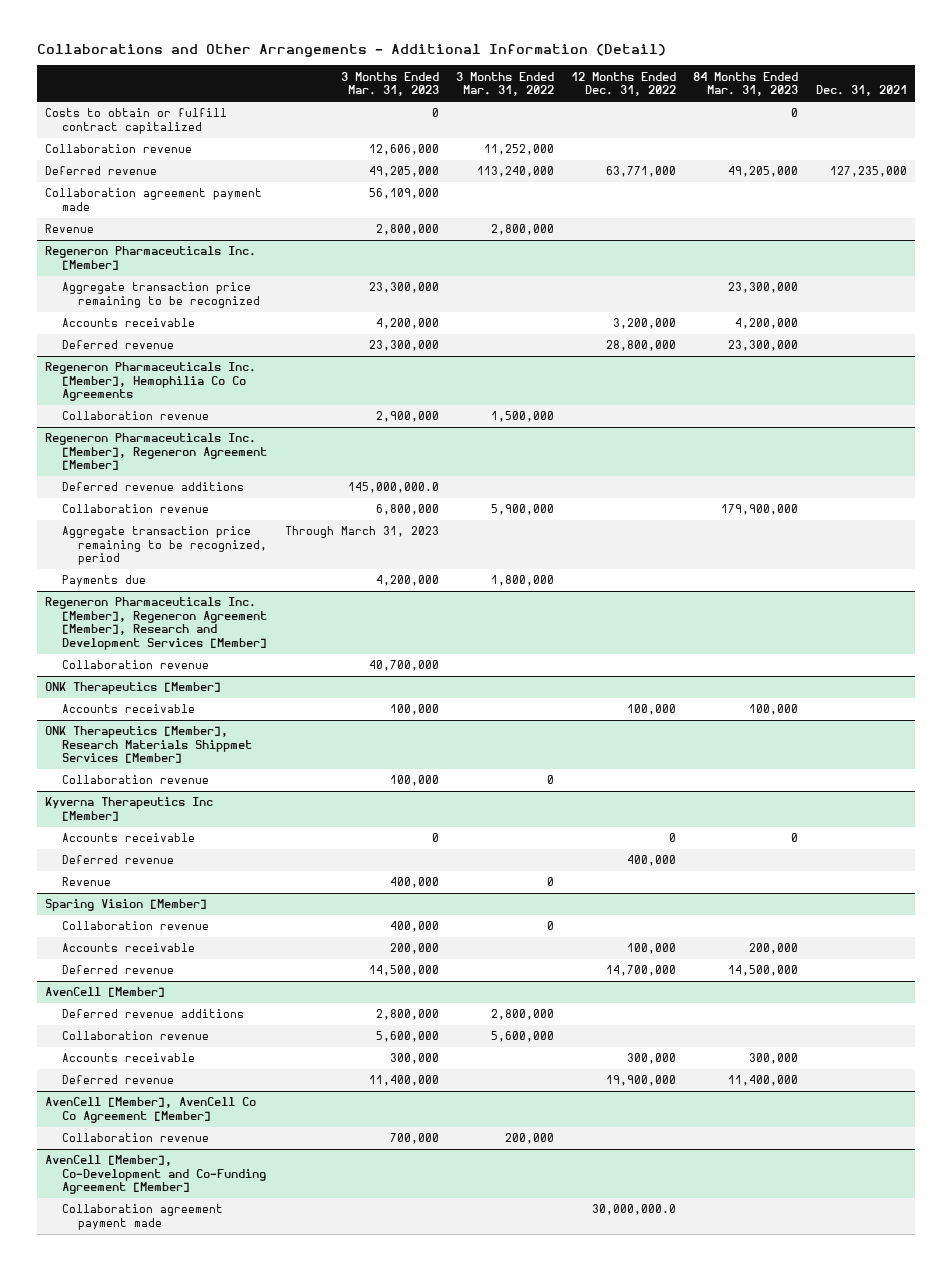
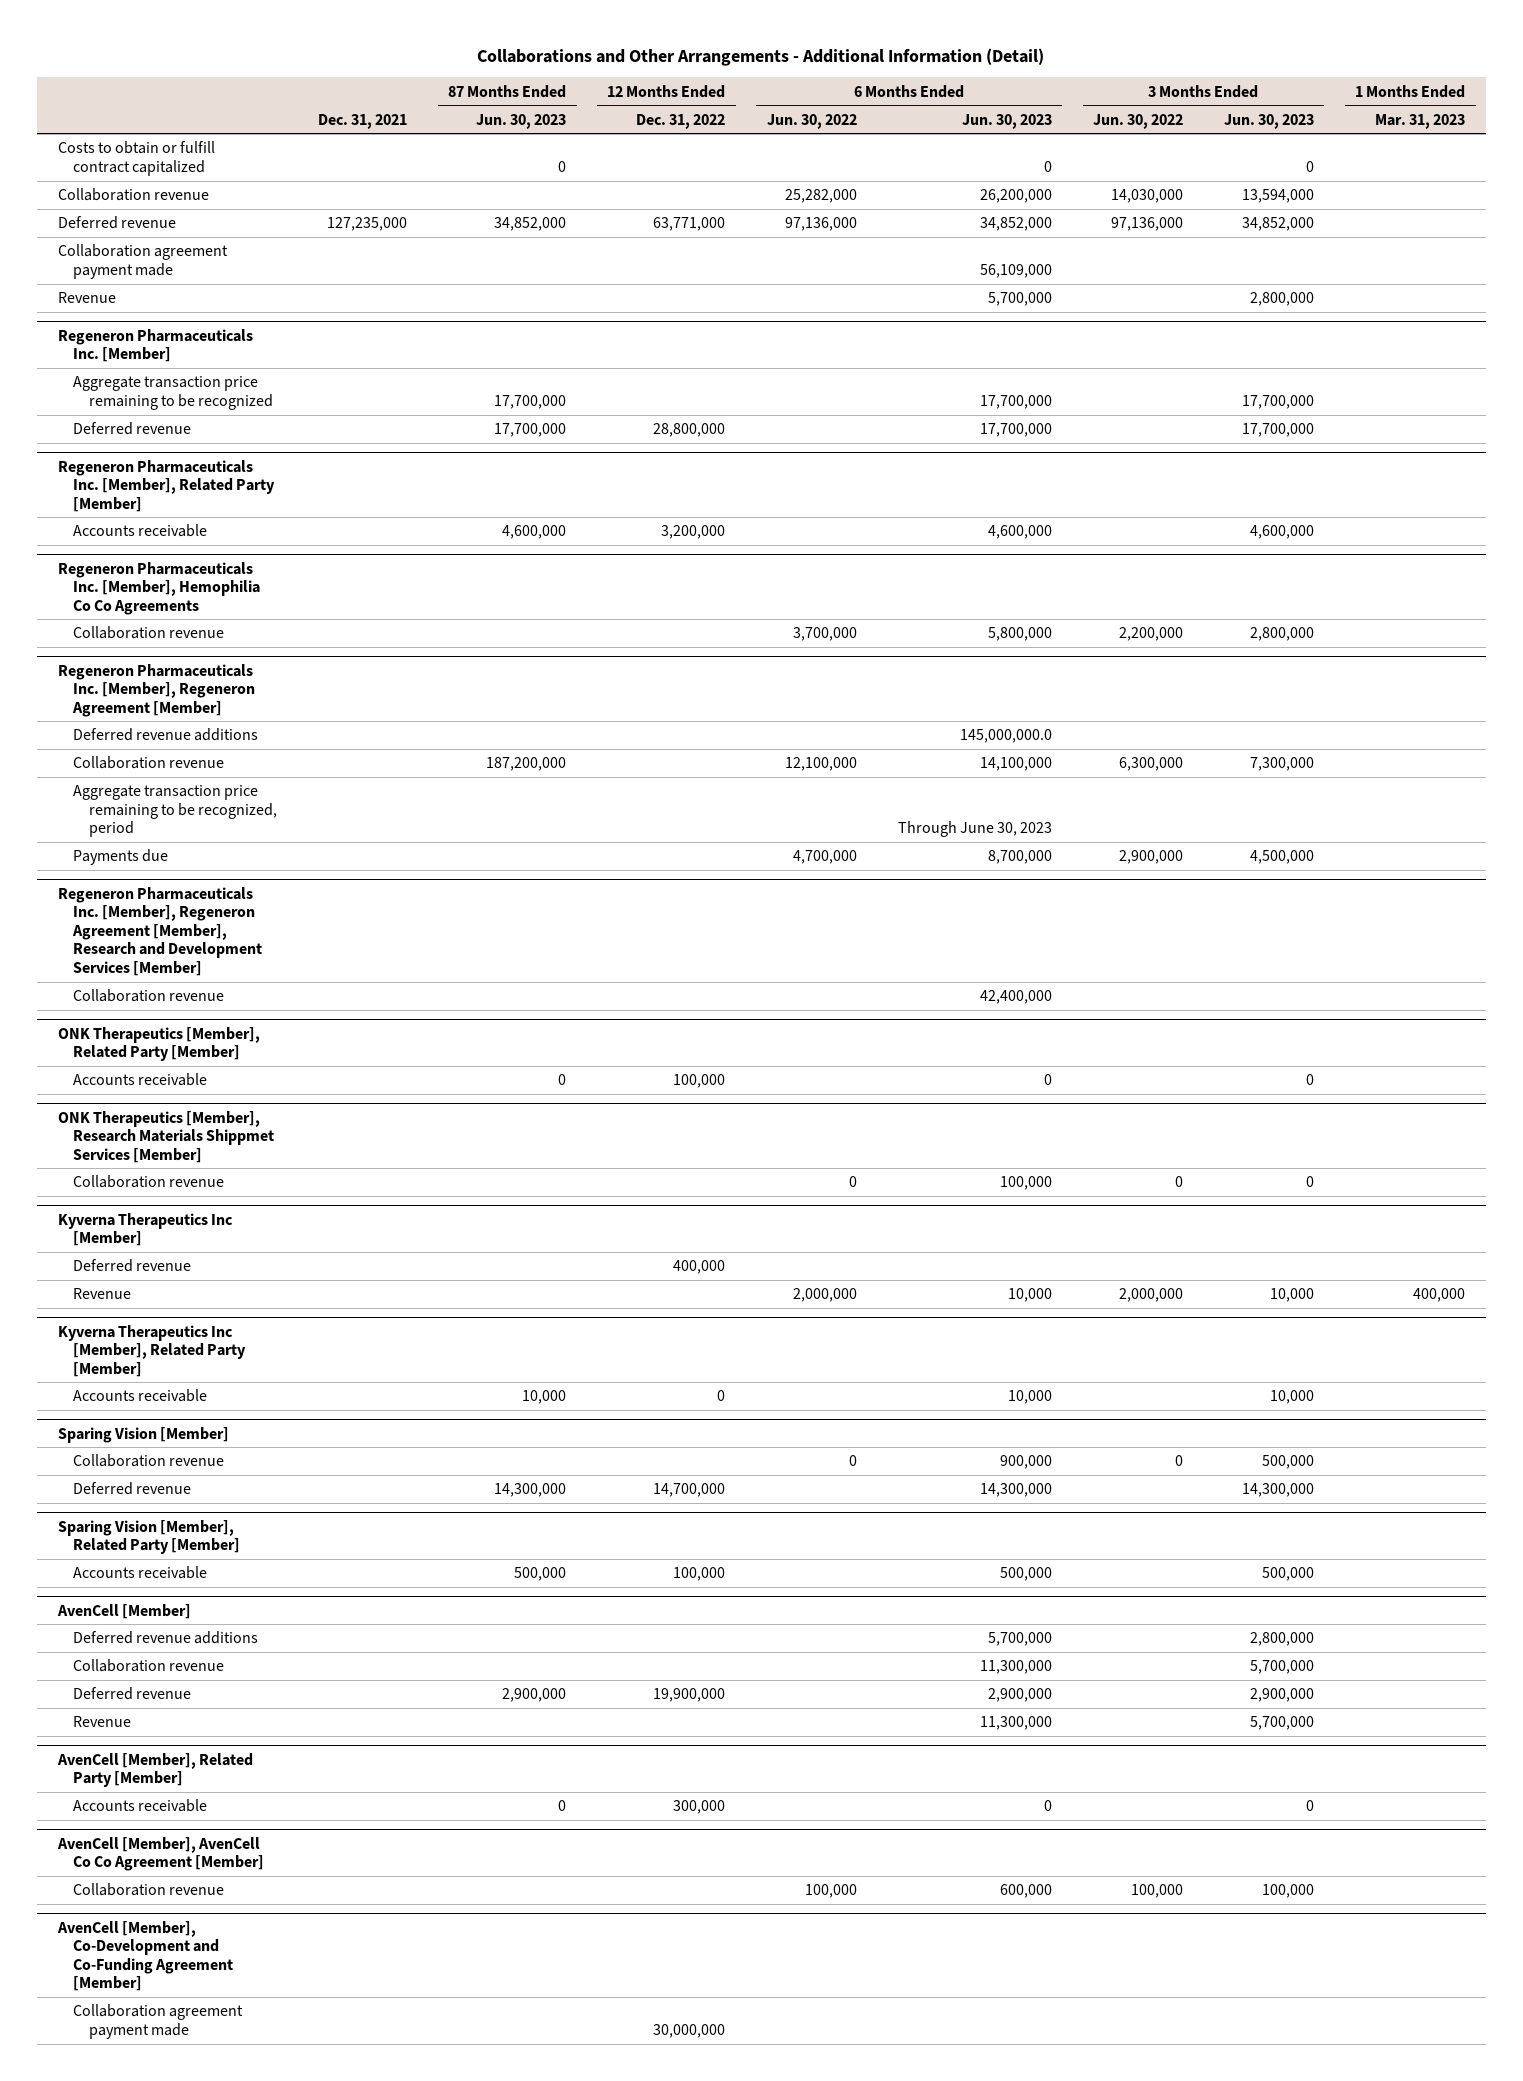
- | 3 Months Ended Mar. 31, 2023 | 3 Months Ended Mar. 31, 2022 | 12 Months Ended Dec. 31, 2022 | 84 Months Ended Mar. 31, 2023 | Dec. 31, 2021
+ | Dec. 31, 2021 | 87 Months Ended Jun. 30, 2023 | 12 Months Ended Dec. 31, 2022 | 6 Months Ended Jun. 30, 2022 | 6 Months Ended Jun. 30, 2023 | 3 Months Ended Jun. 30, 2022 | 3 Months Ended Jun. 30, 2023 | 1 Months Ended Mar. 31, 2023
@ Regeneron Pharmaceuticals Inc. [Member]
- Accounts receivable | 4,200,000 | | 3,200,000 | 4,200,000 |
+ Regeneron Pharmaceuticals Inc. [Member], Related Party [Member]
+ Accounts receivable | | 4,600,000 | 3,200,000 | | 4,600,000 | | 4,600,000 |
- ONK Therapeutics [Member]
+ ONK Therapeutics [Member], Related Party [Member]
@ Kyverna Therapeutics Inc [Member]
- Accounts receivable | 0 | | 0 | 0 |
+ Kyverna Therapeutics Inc [Member], Related Party [Member]
+ Accounts receivable | | 10,000 | 0 | | 10,000 | | 10,000 |
@ Sparing Vision [Member]
- Accounts receivable | 200,000 | | 100,000 | 200,000 |
+ Sparing Vision [Member], Related Party [Member]
+ Accounts receivable | | 500,000 | 100,000 | | 500,000 | | 500,000 |
@ AvenCell [Member]
- Accounts receivable | 300,000 | | 300,000 | 300,000 |
+ Revenue | | | | | 11,300,000 | | 5,700,000 |
+ AvenCell [Member], Related Party [Member]
+ Accounts receivable | | 0 | 300,000 | | 0 | | 0 |
@ AvenCell [Member], Co-Development and Co-Funding Agreement [Member]
- Collaboration agreement payment made | | | 30,000,000.0 | |
+ Collaboration agreement payment made | | | 30,000,000 | | | | |

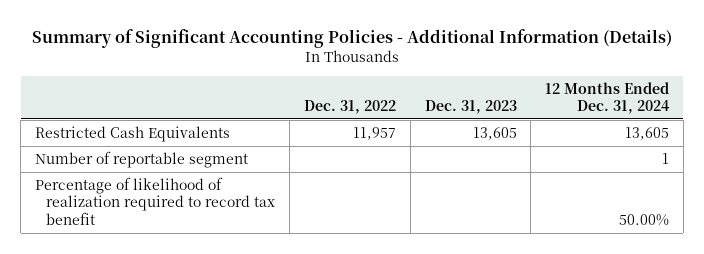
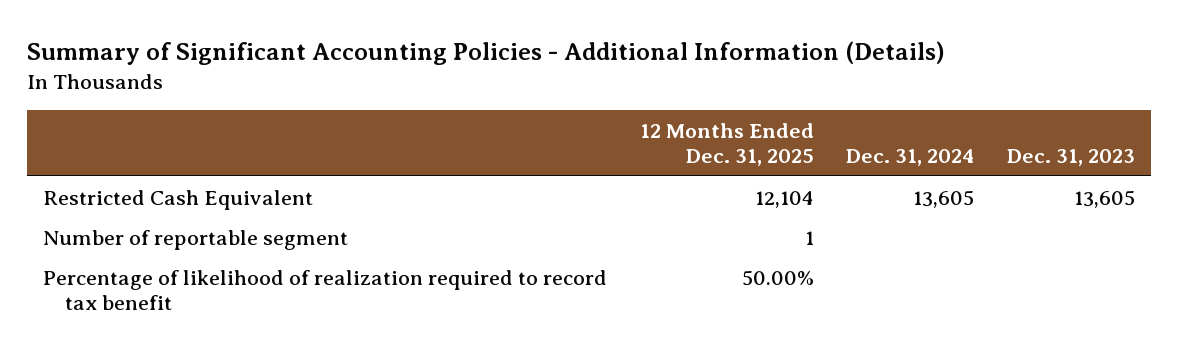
- | Dec. 31, 2022 | Dec. 31, 2023 | 12 Months Ended Dec. 31, 2024
+ | 12 Months Ended Dec. 31, 2025 | Dec. 31, 2024 | Dec. 31, 2023
- Restricted Cash Equivalents | 11,957 | 13,605 | 13,605
+ Restricted Cash Equivalent | 12,104 | 13,605 | 13,605

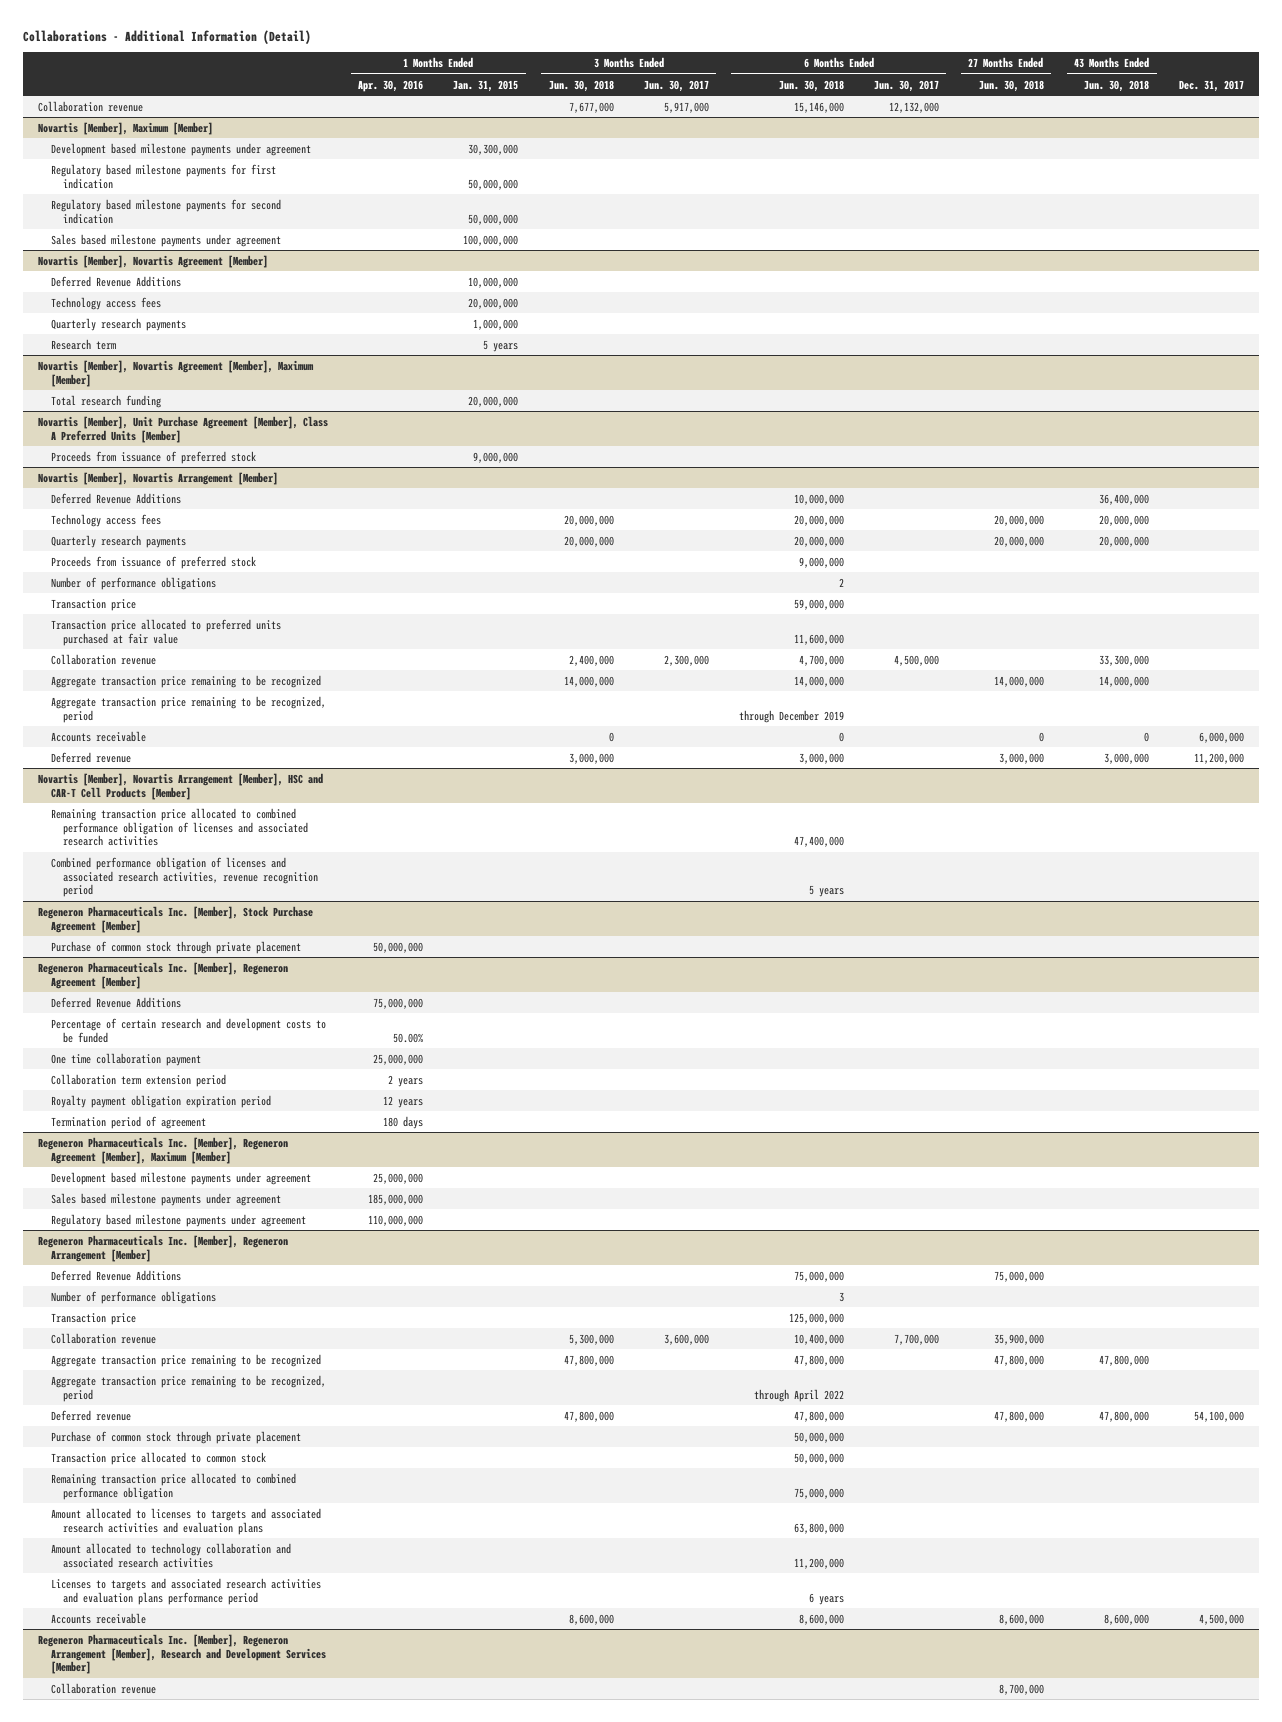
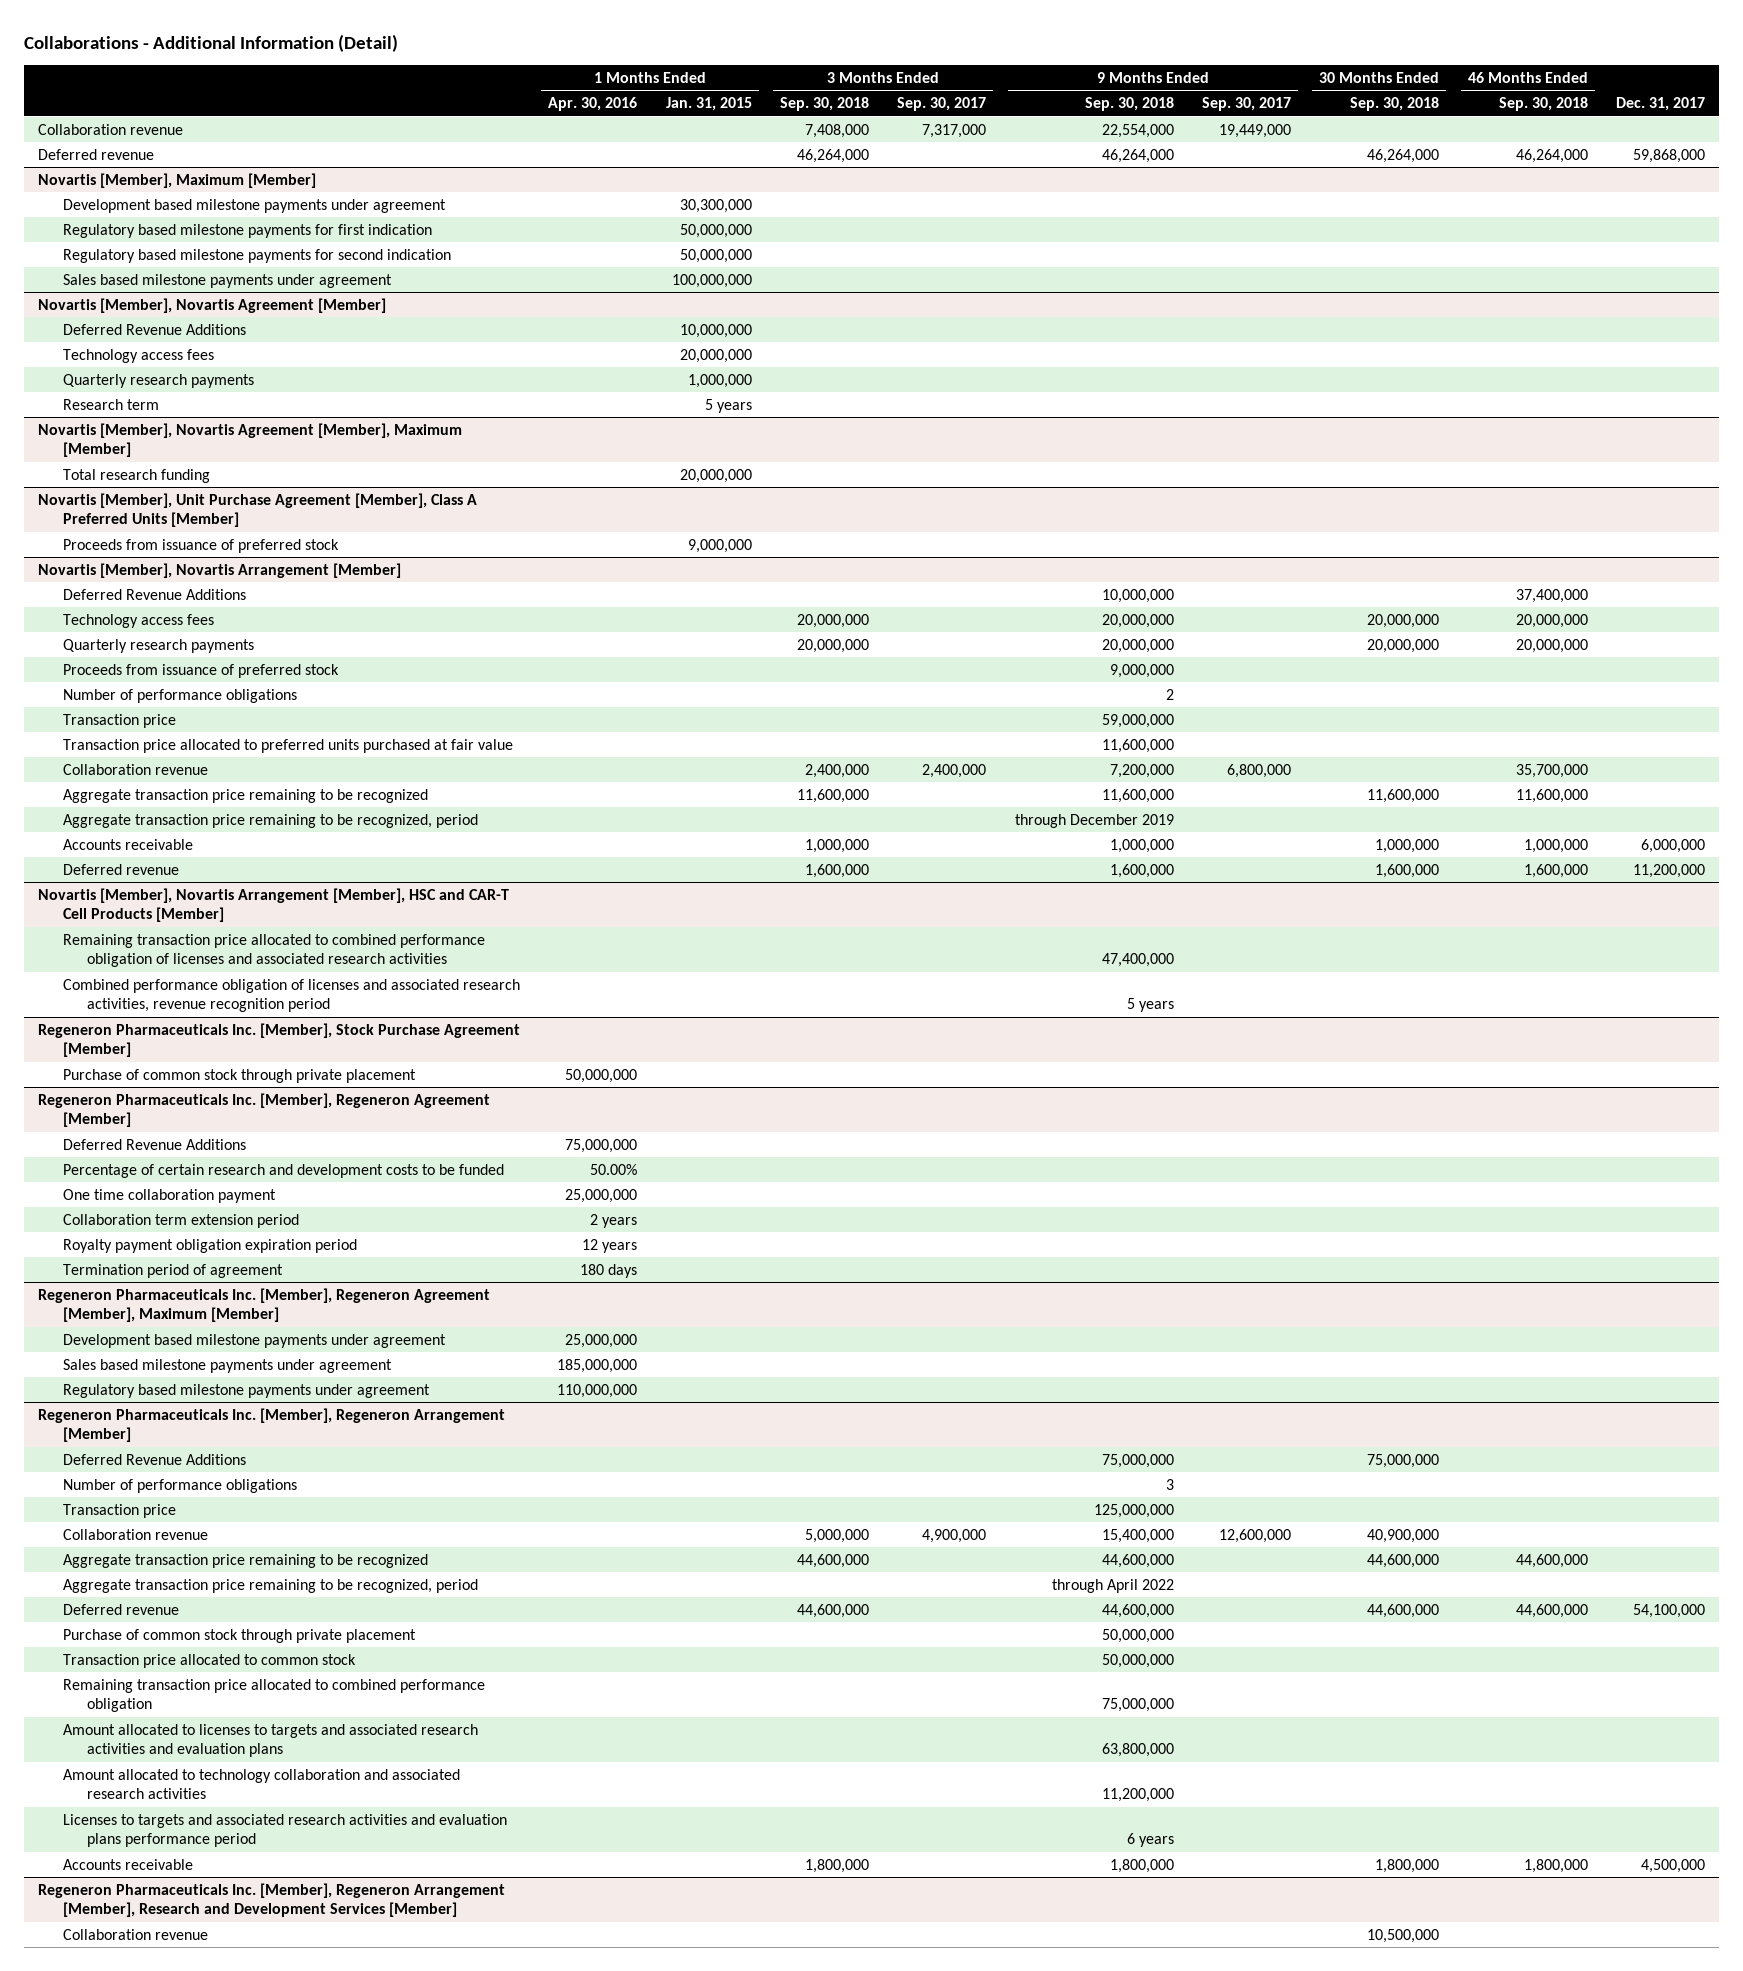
- | 1 Months Ended Apr. 30, 2016 | 1 Months Ended Jan. 31, 2015 | 3 Months Ended Jun. 30, 2018 | 3 Months Ended Jun. 30, 2017 | 6 Months Ended Jun. 30, 2018 | 6 Months Ended Jun. 30, 2017 | 27 Months Ended Jun. 30, 2018 | 43 Months Ended Jun. 30, 2018 | Dec. 31, 2017
+ | 1 Months Ended Apr. 30, 2016 | 1 Months Ended Jan. 31, 2015 | 3 Months Ended Sep. 30, 2018 | 3 Months Ended Sep. 30, 2017 | 9 Months Ended Sep. 30, 2018 | 9 Months Ended Sep. 30, 2017 | 30 Months Ended Sep. 30, 2018 | 46 Months Ended Sep. 30, 2018 | Dec. 31, 2017
+ Deferred revenue | | | 46,264,000 | | 46,264,000 | | 46,264,000 | 46,264,000 | 59,868,000

